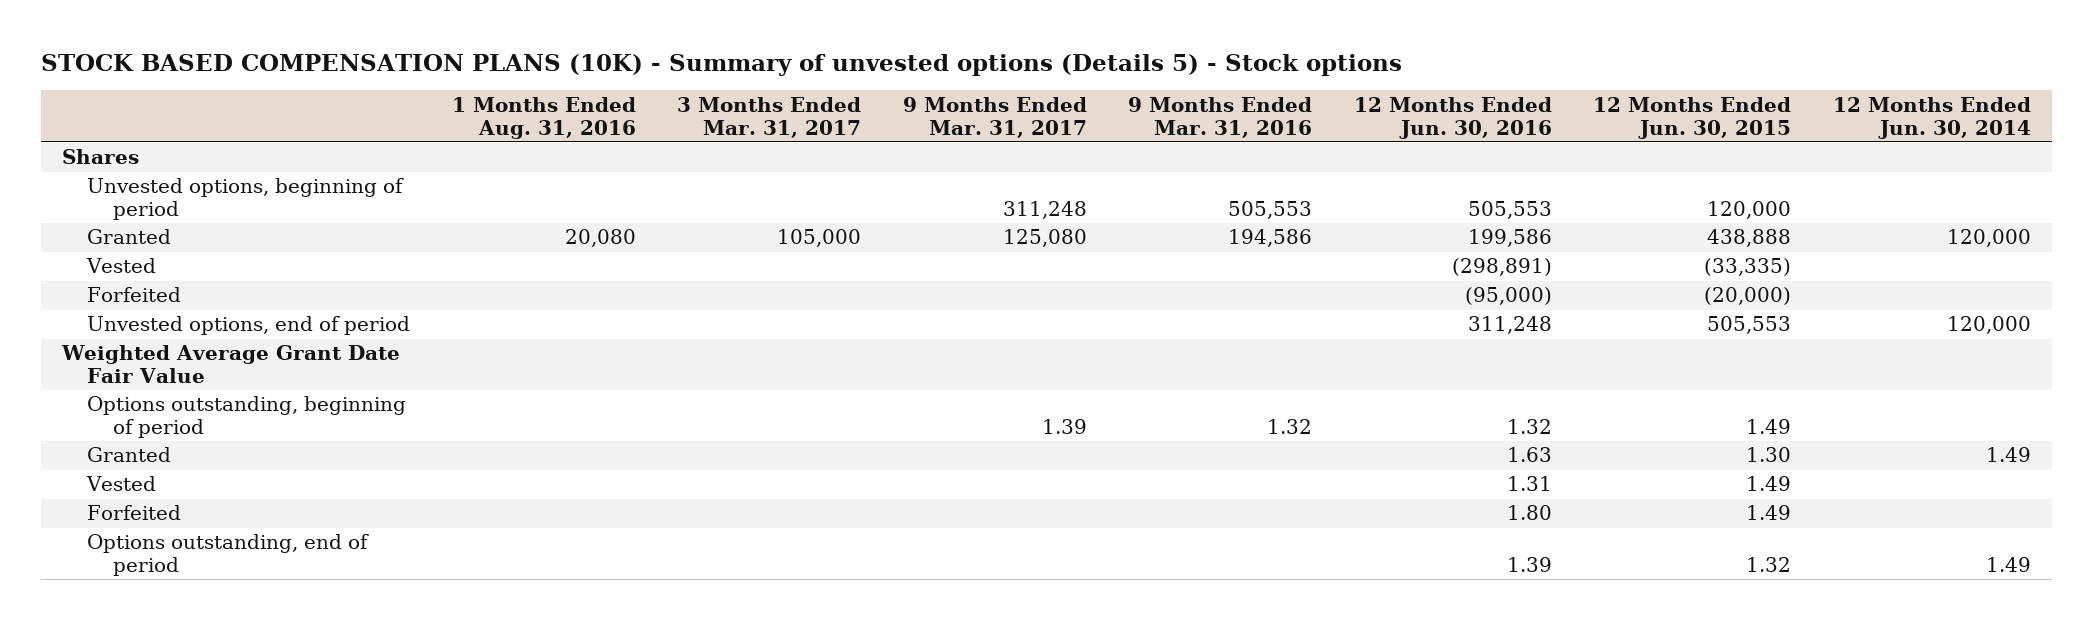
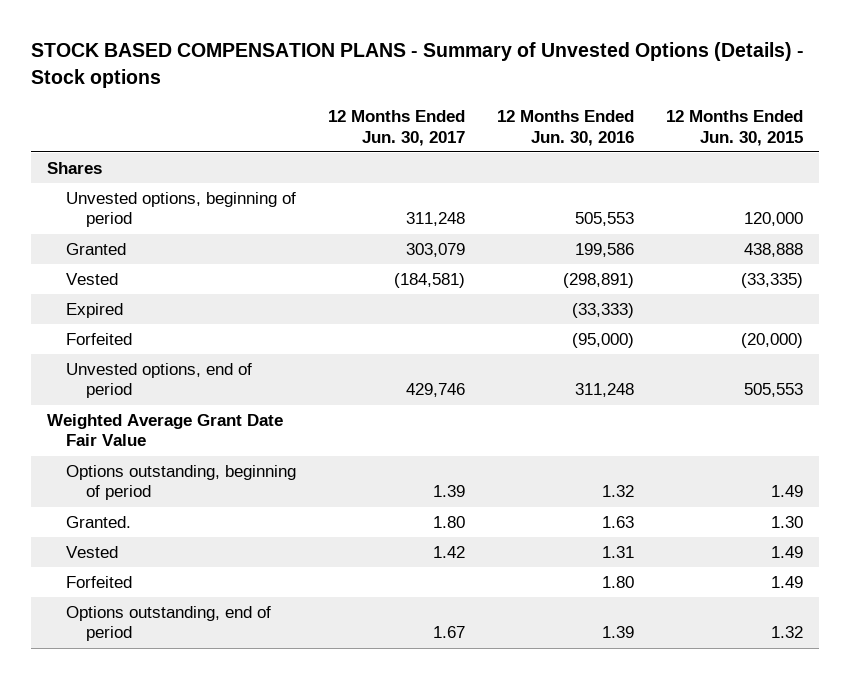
- STOCK BASED COMPENSATION PLANS (10K) - Summary of unvested options (Details 5) - Stock options
+ STOCK BASED COMPENSATION PLANS - Summary of Unvested Options (Details) - Stock options
- | 1 Months Ended Aug. 31, 2016 | 3 Months Ended Mar. 31, 2017 | 9 Months Ended Mar. 31, 2017 | 9 Months Ended Mar. 31, 2016 | 12 Months Ended Jun. 30, 2016 | 12 Months Ended Jun. 30, 2015 | 12 Months Ended Jun. 30, 2014
+ | 12 Months Ended Jun. 30, 2017 | 12 Months Ended Jun. 30, 2016 | 12 Months Ended Jun. 30, 2015
+ Expired | | (33,333) |
- Granted | | | | | 1.63 | 1.30 | 1.49
+ Granted. | 1.80 | 1.63 | 1.30

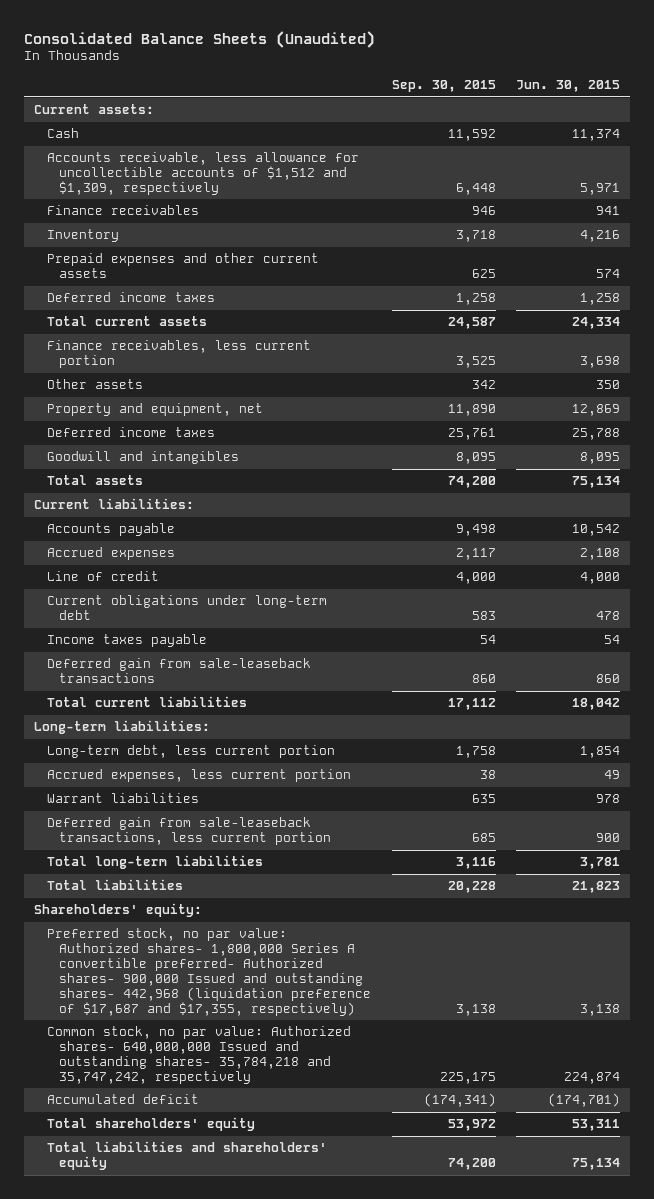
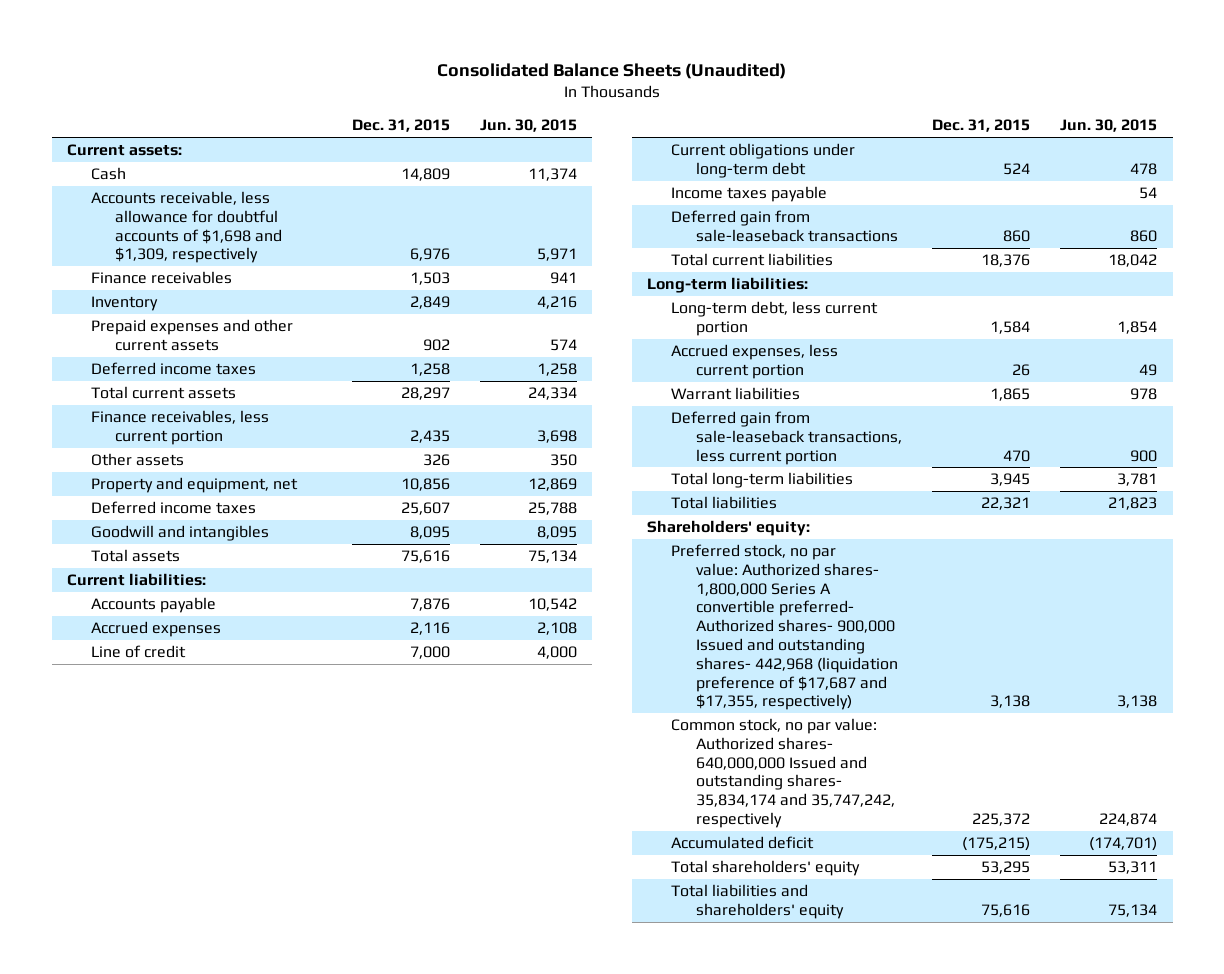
- | Sep. 30, 2015 | Jun. 30, 2015
+ | Dec. 31, 2015 | Jun. 30, 2015
- Accounts receivable, less allowance for uncollectible accounts of $1,512 and $1,309, respectively | 6,448 | 5,971
+ Accounts receivable, less allowance for doubtful accounts of $1,698 and $1,309, respectively | 6,976 | 5,971
- Common stock, no par value: Authorized shares- 640,000,000 Issued and outstanding shares- 35,784,218 and 35,747,242, respectively | 225,175 | 224,874
+ Common stock, no par value: Authorized shares- 640,000,000 Issued and outstanding shares- 35,834,174 and 35,747,242, respectively | 225,372 | 224,874

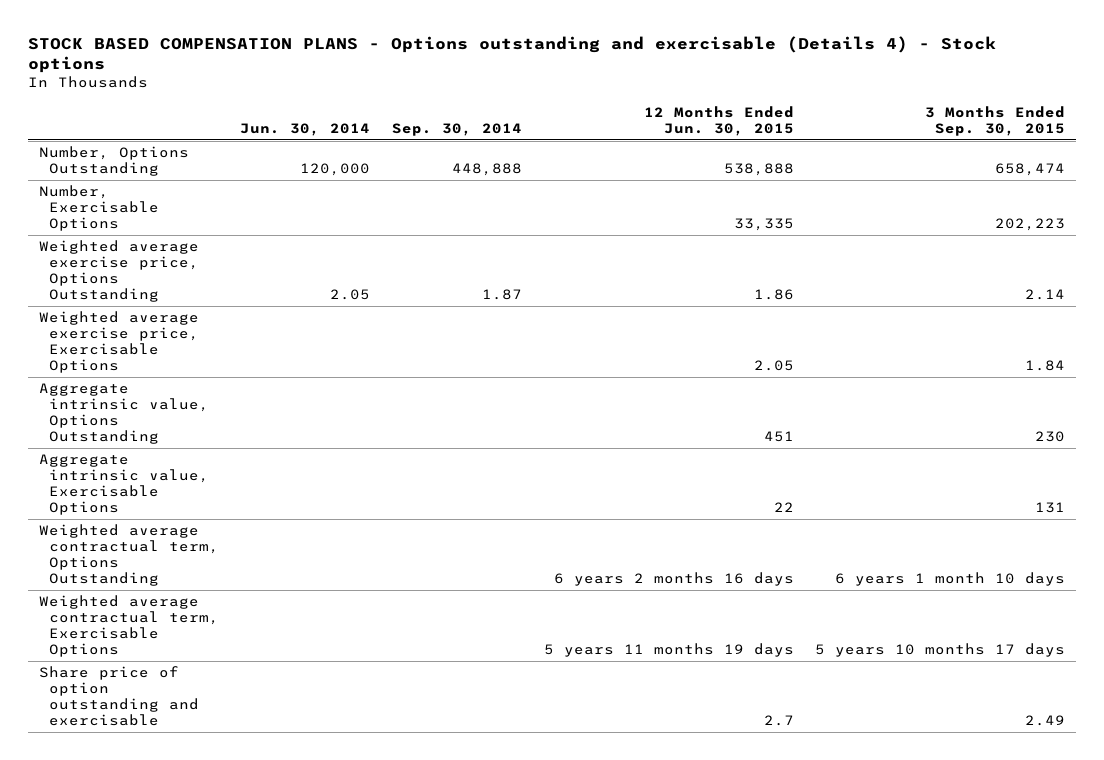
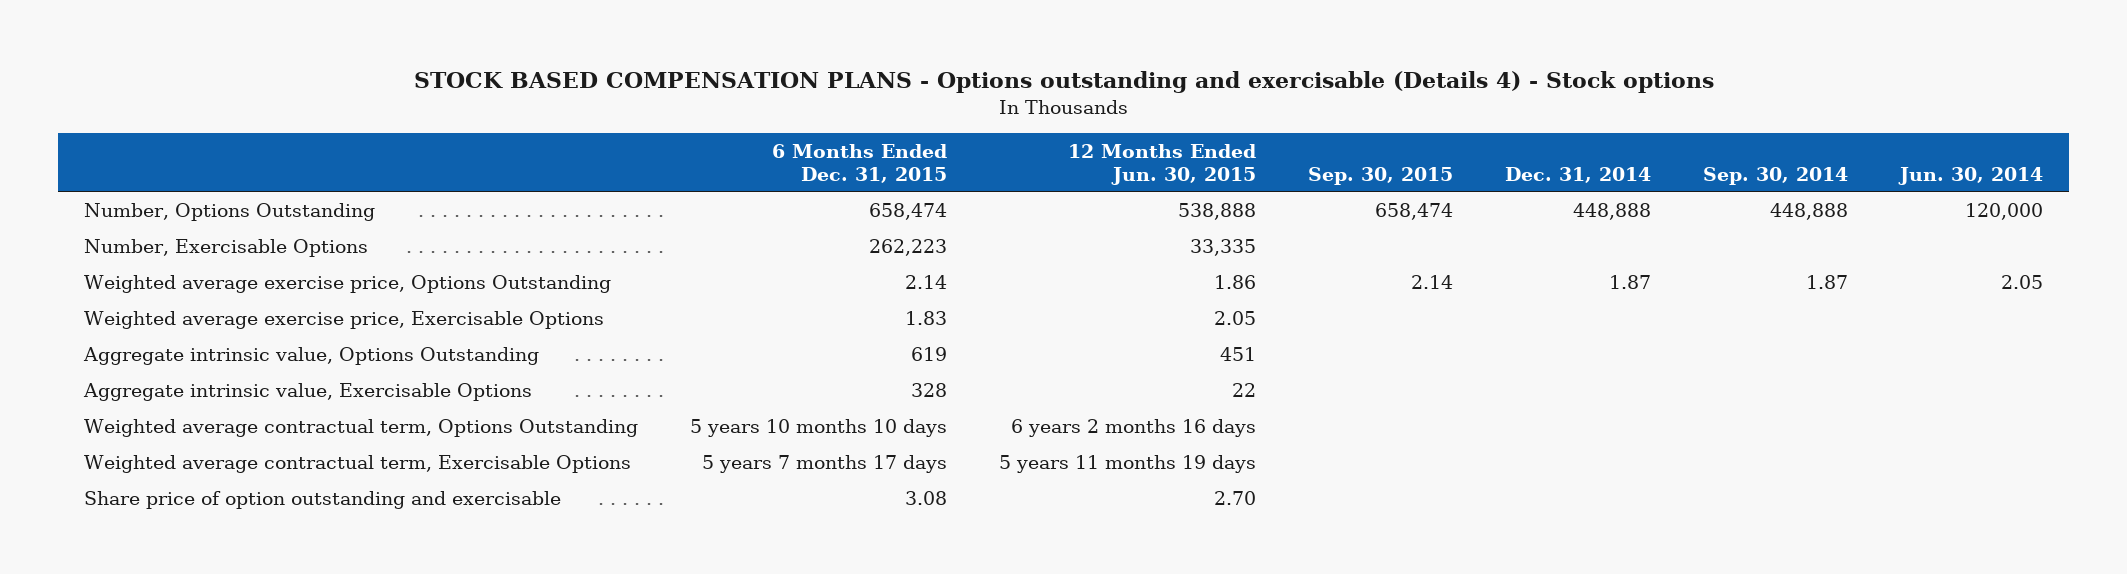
- | Jun. 30, 2014 | Sep. 30, 2014 | 12 Months Ended Jun. 30, 2015 | 3 Months Ended Sep. 30, 2015
+ | 6 Months Ended Dec. 31, 2015 | 12 Months Ended Jun. 30, 2015 | Sep. 30, 2015 | Dec. 31, 2014 | Sep. 30, 2014 | Jun. 30, 2014
- Share price of option outstanding and exercisable | | | 2.7 | 2.49
+ Share price of option outstanding and exercisable | 3.08 | 2.70 | | | |

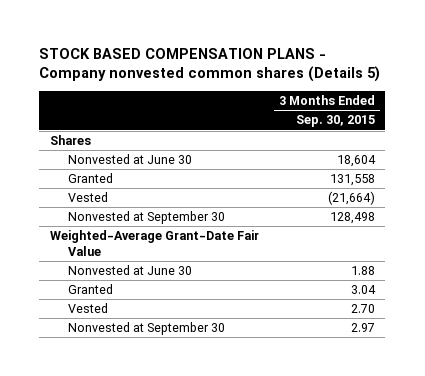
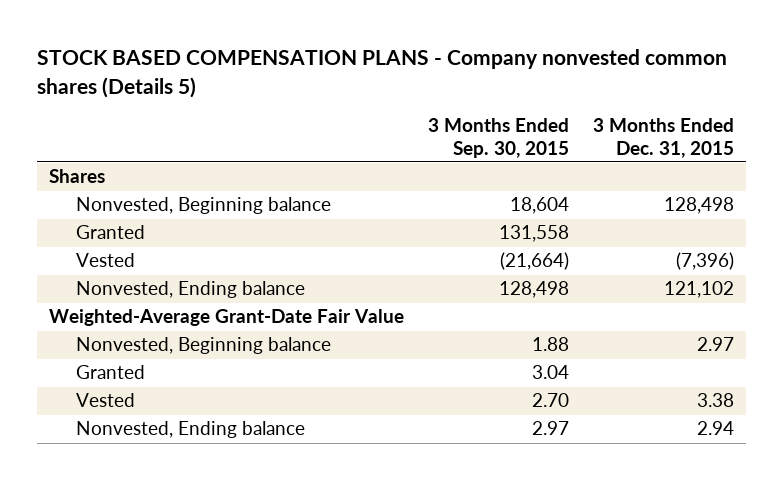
- | 3 Months Ended Sep. 30, 2015
+ | 3 Months Ended Sep. 30, 2015 | 3 Months Ended Dec. 31, 2015
- Nonvested at June 30 | 18,604
+ Nonvested, Beginning balance | 18,604 | 128,498
- Nonvested at September 30 | 128,498
+ Nonvested, Ending balance | 128,498 | 121,102
- Nonvested at June 30 | 1.88
+ Nonvested, Beginning balance | 1.88 | 2.97
- Nonvested at September 30 | 2.97
+ Nonvested, Ending balance | 2.97 | 2.94

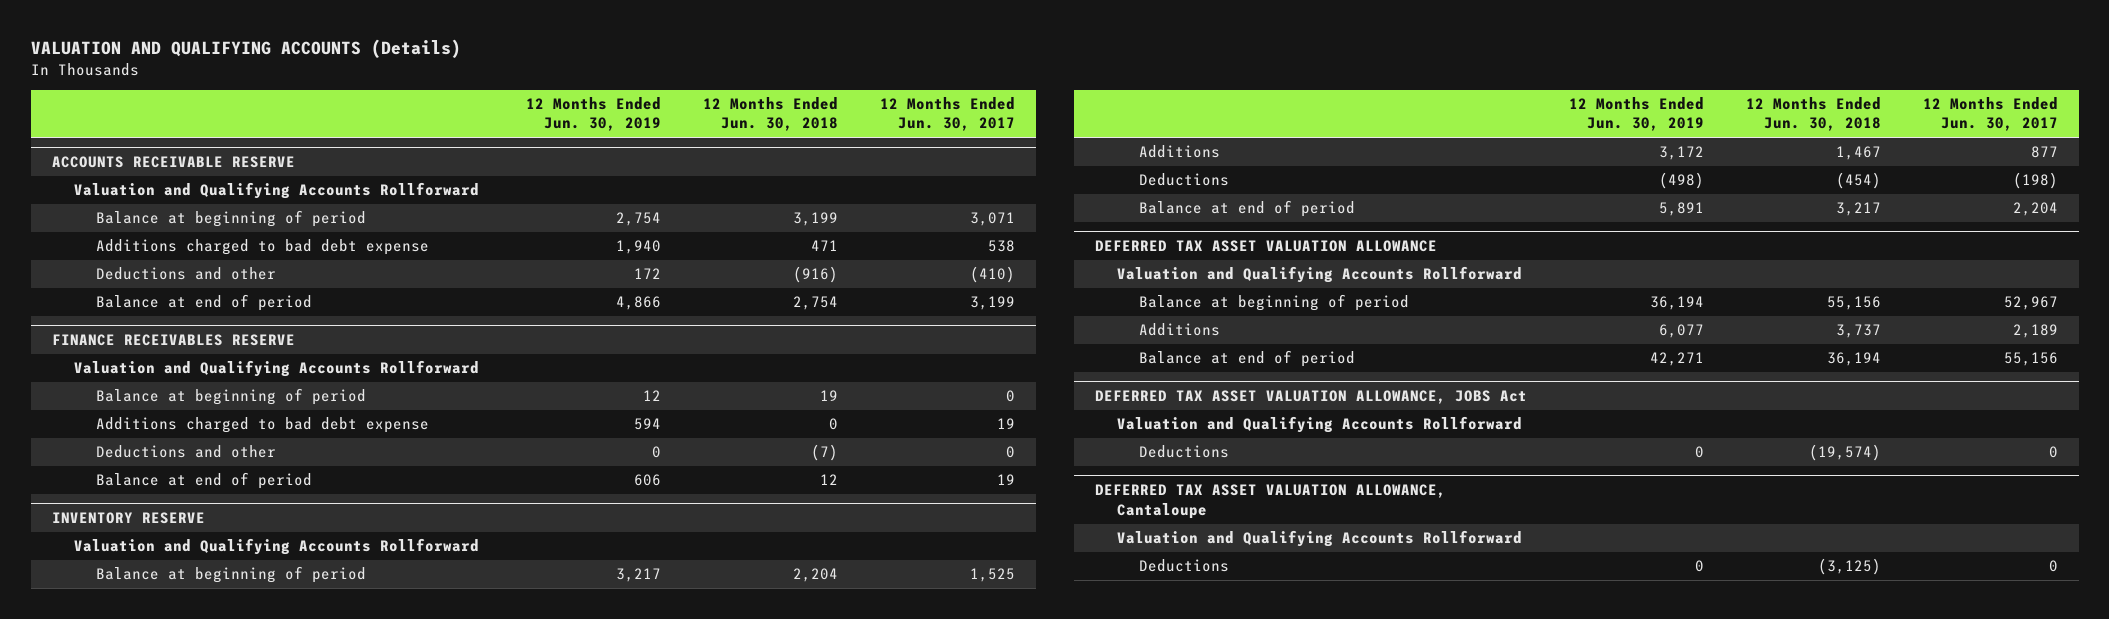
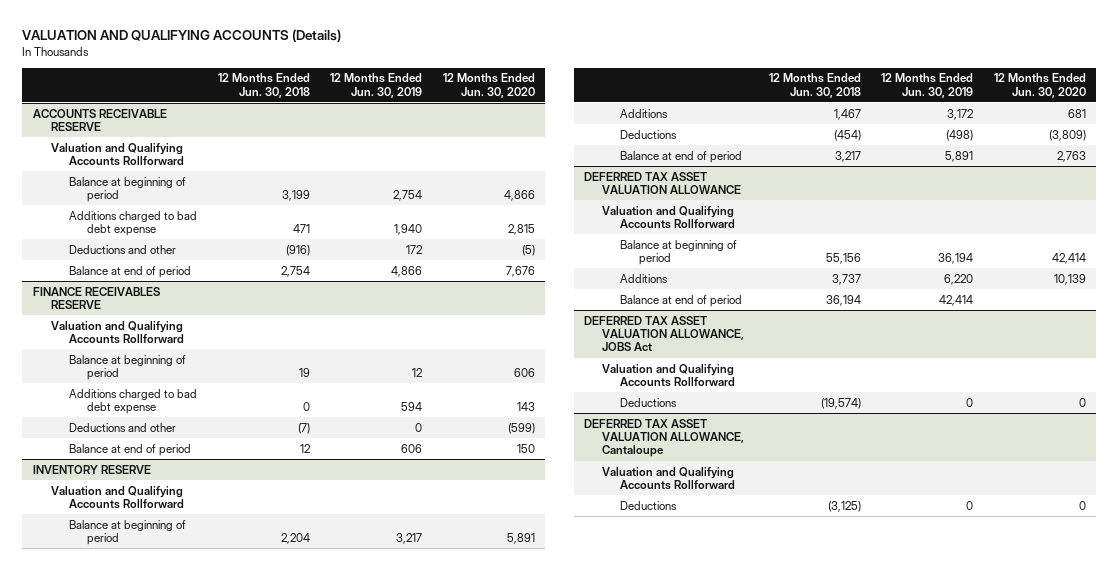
- | 12 Months Ended Jun. 30, 2019 | 12 Months Ended Jun. 30, 2018 | 12 Months Ended Jun. 30, 2017
+ | 12 Months Ended Jun. 30, 2018 | 12 Months Ended Jun. 30, 2019 | 12 Months Ended Jun. 30, 2020
@ DEFERRED TAX ASSET VALUATION ALLOWANCE
- Additions | 6,077 | 3,737 | 2,189
- Balance at end of period | 42,271 | 36,194 | 55,156
+ Additions | 3,737 | 6,220 | 10,139
+ Balance at end of period | 36,194 | 42,414 |

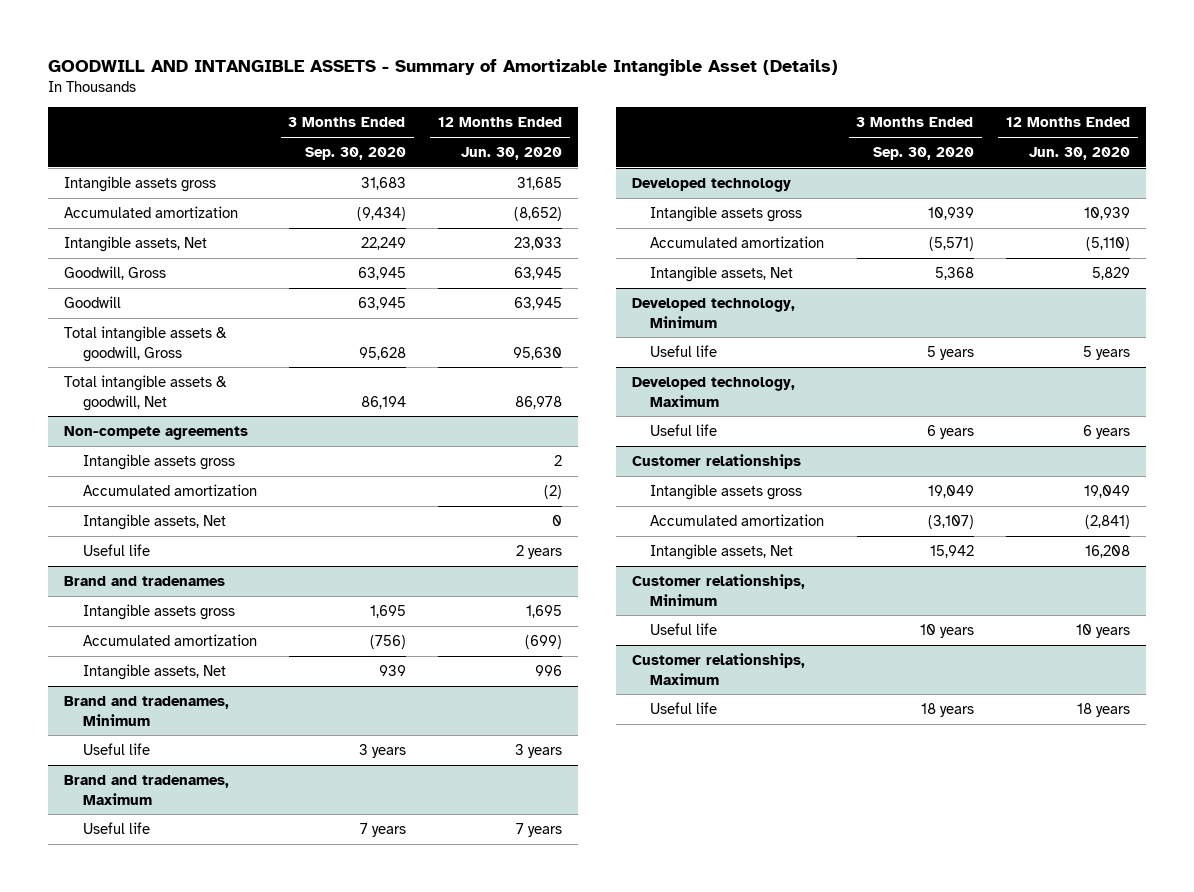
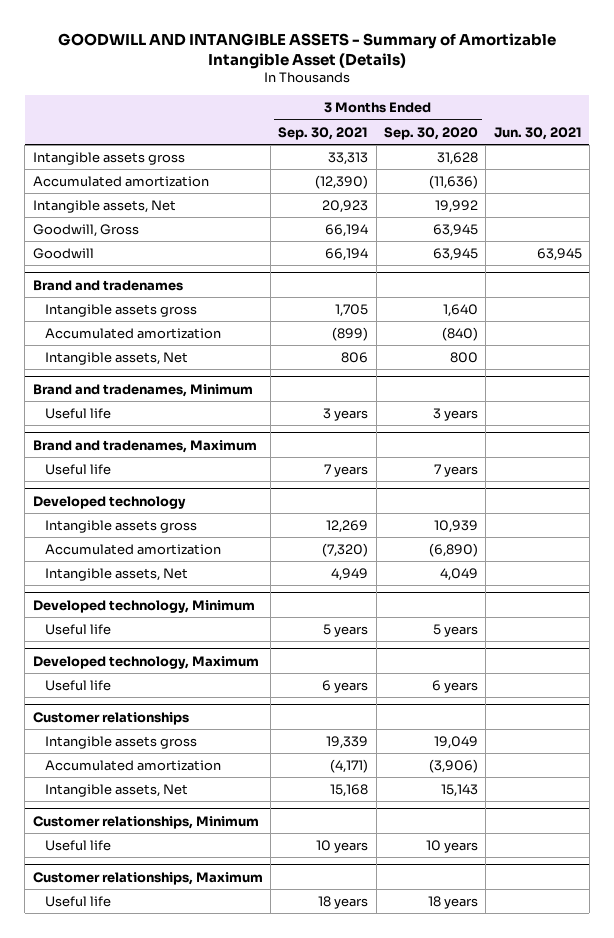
- | 3 Months Ended Sep. 30, 2020 | 12 Months Ended Jun. 30, 2020
+ | 3 Months Ended Sep. 30, 2021 | 3 Months Ended Sep. 30, 2020 | Jun. 30, 2021
- Intangible assets gross | 31,683 | 31,685
- Accumulated amortization | (9,434) | (8,652)
- Intangible assets, Net | 22,249 | 23,033
+ Intangible assets gross | 33,313 | 31,628 |
+ Accumulated amortization | (12,390) | (11,636) |
+ Intangible assets, Net | 20,923 | 19,992 |
- Total intangible assets & goodwill, Gross | 95,628 | 95,630
- Total intangible assets & goodwill, Net | 86,194 | 86,978
- Non-compete agreements
- Intangible assets gross | | 2
- Accumulated amortization | | (2)
- Intangible assets, Net | | 0
- Useful life | | 2 years
@ Brand and tradenames
- Intangible assets gross | 1,695 | 1,695
- Accumulated amortization | (756) | (699)
- Intangible assets, Net | 939 | 996
+ Intangible assets gross | 1,705 | 1,640 |
+ Accumulated amortization | (899) | (840) |
+ Intangible assets, Net | 806 | 800 |
@ Developed technology
- Accumulated amortization | (5,571) | (5,110)
- Intangible assets, Net | 5,368 | 5,829
+ Accumulated amortization | (7,320) | (6,890) |
+ Intangible assets, Net | 4,949 | 4,049 |
@ Customer relationships
- Accumulated amortization | (3,107) | (2,841)
- Intangible assets, Net | 15,942 | 16,208
+ Accumulated amortization | (4,171) | (3,906) |
+ Intangible assets, Net | 15,168 | 15,143 |

